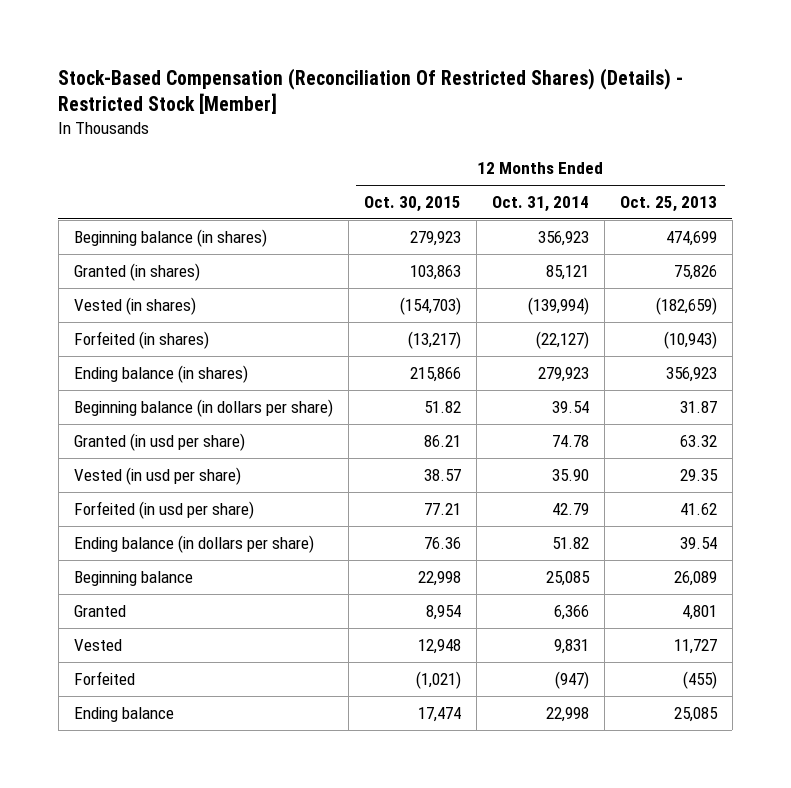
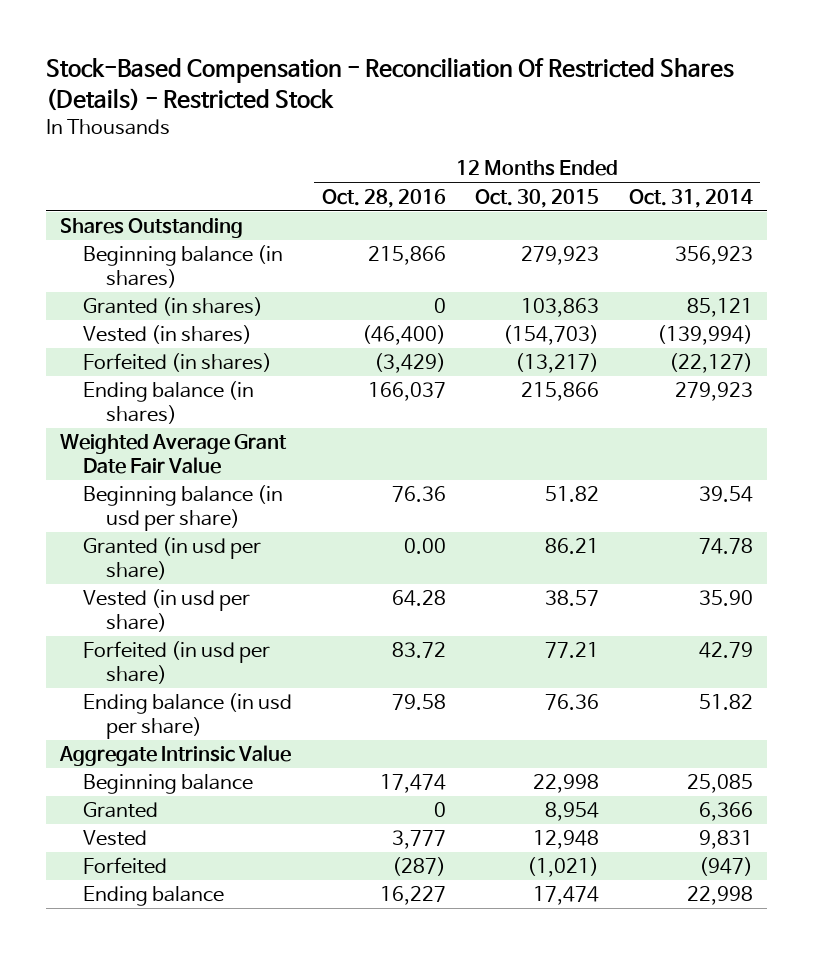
- Stock-Based Compensation (Reconciliation Of Restricted Shares) (Details) - Restricted Stock [Member]
+ Stock-Based Compensation - Reconciliation Of Restricted Shares (Details) - Restricted Stock
- | 12 Months Ended Oct. 30, 2015 | 12 Months Ended Oct. 31, 2014 | 12 Months Ended Oct. 25, 2013
+ | 12 Months Ended Oct. 28, 2016 | 12 Months Ended Oct. 30, 2015 | 12 Months Ended Oct. 31, 2014
+ Shares Outstanding
- Beginning balance (in dollars per share) | 51.82 | 39.54 | 31.87
+ Weighted Average Grant Date Fair Value
+ Beginning balance (in usd per share) | 76.36 | 51.82 | 39.54
- Ending balance (in dollars per share) | 76.36 | 51.82 | 39.54
+ Ending balance (in usd per share) | 79.58 | 76.36 | 51.82
+ Aggregate Intrinsic Value

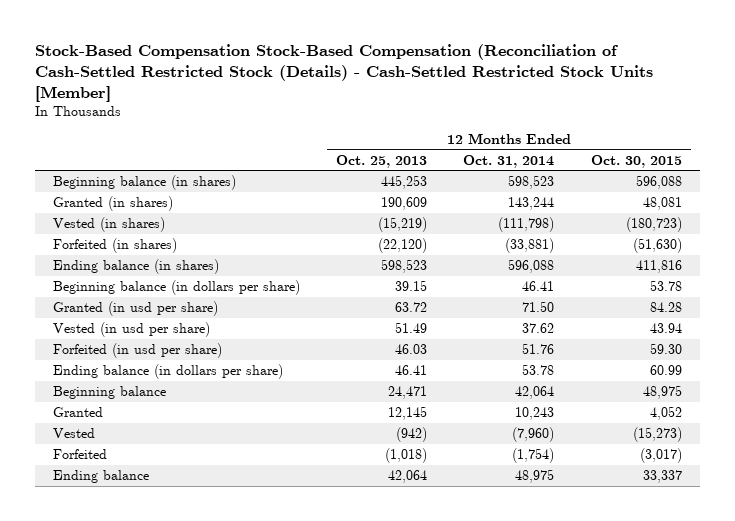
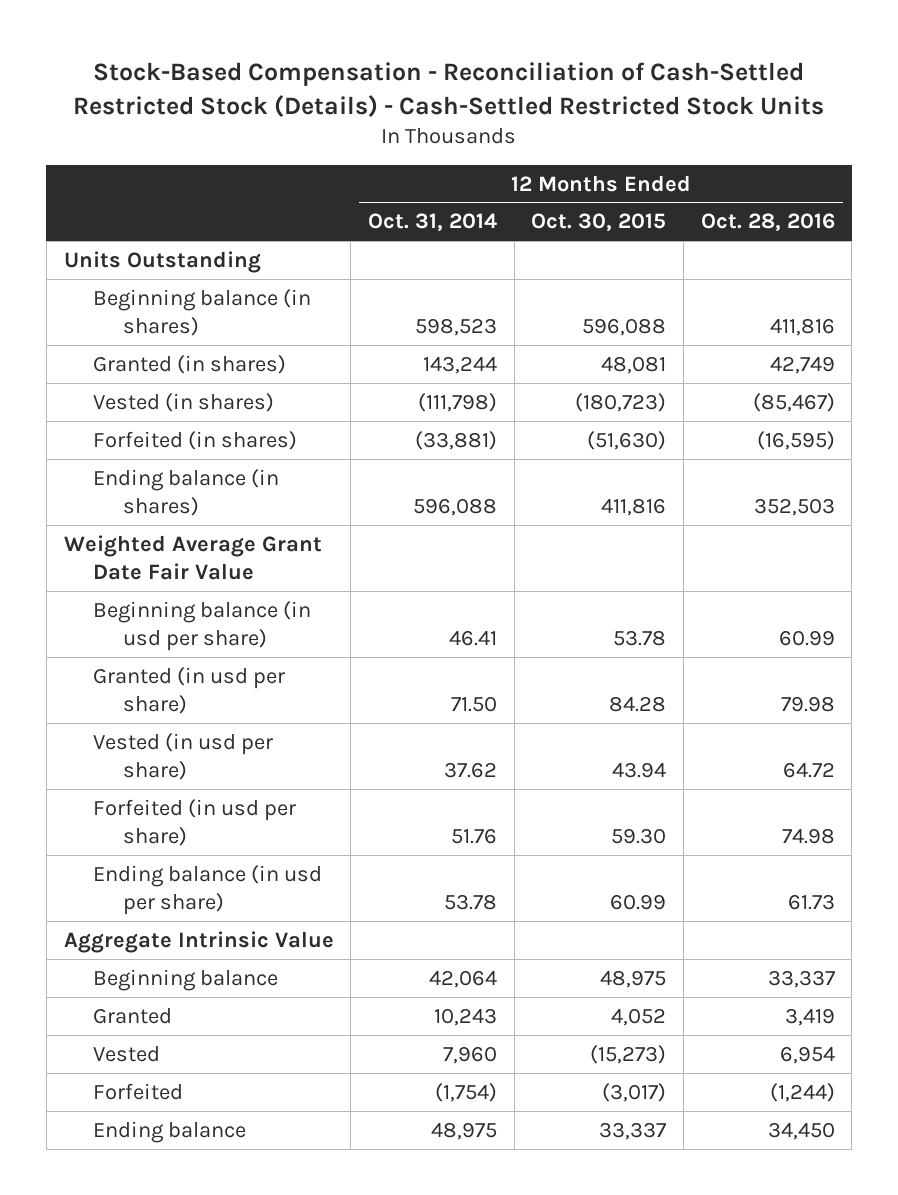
- Stock-Based Compensation Stock-Based Compensation (Reconciliation of Cash-Settled Restricted Stock (Details) - Cash-Settled Restricted Stock Units [Member]
+ Stock-Based Compensation - Reconciliation of Cash-Settled Restricted Stock (Details) - Cash-Settled Restricted Stock Units
- | 12 Months Ended Oct. 25, 2013 | 12 Months Ended Oct. 31, 2014 | 12 Months Ended Oct. 30, 2015
+ | 12 Months Ended Oct. 31, 2014 | 12 Months Ended Oct. 30, 2015 | 12 Months Ended Oct. 28, 2016
+ Units Outstanding
- Beginning balance (in dollars per share) | 39.15 | 46.41 | 53.78
+ Weighted Average Grant Date Fair Value
+ Beginning balance (in usd per share) | 46.41 | 53.78 | 60.99
- Ending balance (in dollars per share) | 46.41 | 53.78 | 60.99
+ Ending balance (in usd per share) | 53.78 | 60.99 | 61.73
+ Aggregate Intrinsic Value
- Vested | (942) | (7,960) | (15,273)
+ Vested | 7,960 | (15,273) | 6,954

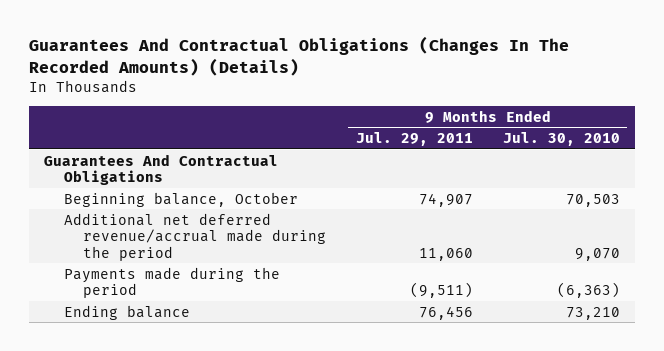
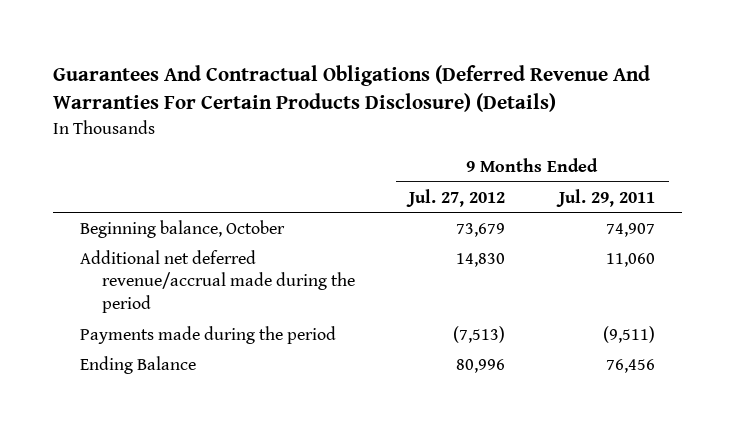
- Guarantees And Contractual Obligations (Changes In The Recorded Amounts) (Details)
+ Guarantees And Contractual Obligations (Deferred Revenue And Warranties For Certain Products Disclosure) (Details)
- | 9 Months Ended Jul. 29, 2011 | 9 Months Ended Jul. 30, 2010
+ | 9 Months Ended Jul. 27, 2012 | 9 Months Ended Jul. 29, 2011
- Guarantees And Contractual Obligations
- Ending balance | 76,456 | 73,210
+ Ending Balance | 80,996 | 76,456

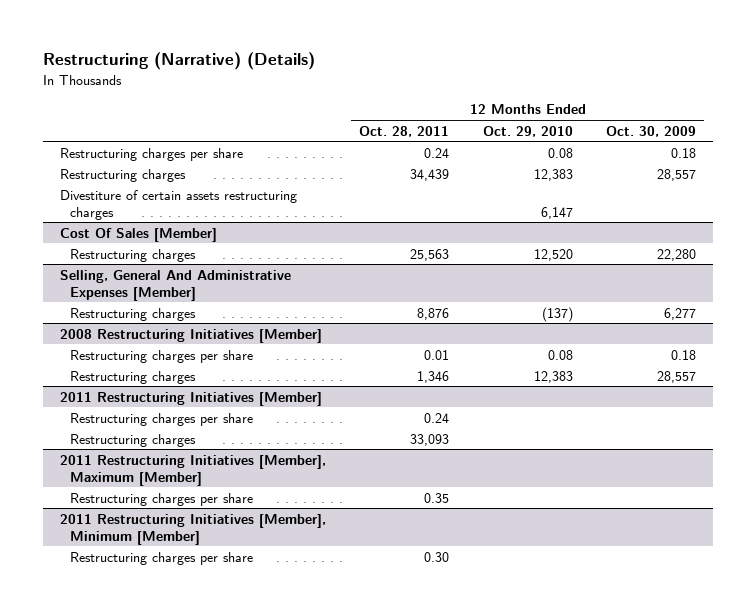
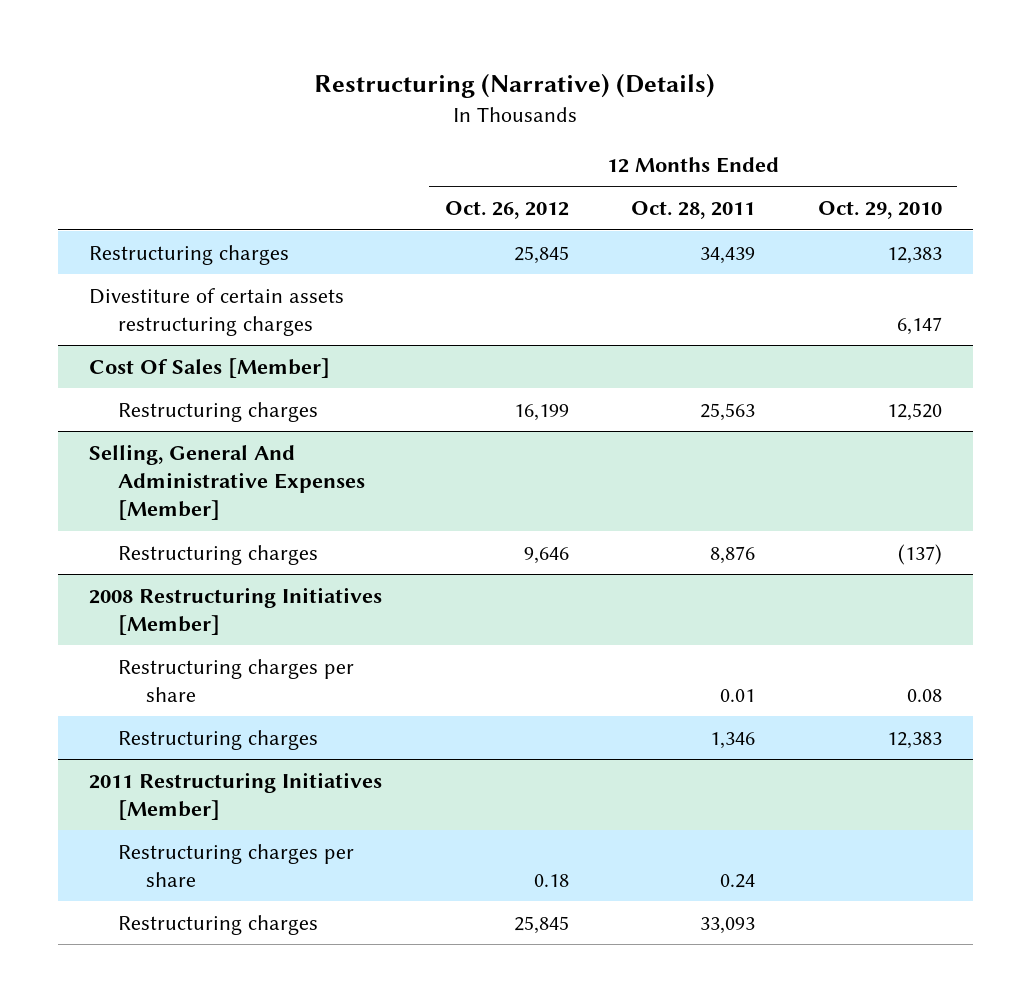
- | 12 Months Ended Oct. 28, 2011 | 12 Months Ended Oct. 29, 2010 | 12 Months Ended Oct. 30, 2009
+ | 12 Months Ended Oct. 26, 2012 | 12 Months Ended Oct. 28, 2011 | 12 Months Ended Oct. 29, 2010
- Restructuring charges per share | 0.24 | 0.08 | 0.18
- 2011 Restructuring Initiatives [Member], Maximum [Member]
- Restructuring charges per share | 0.35 | |
- 2011 Restructuring Initiatives [Member], Minimum [Member]
- Restructuring charges per share | 0.30 | |

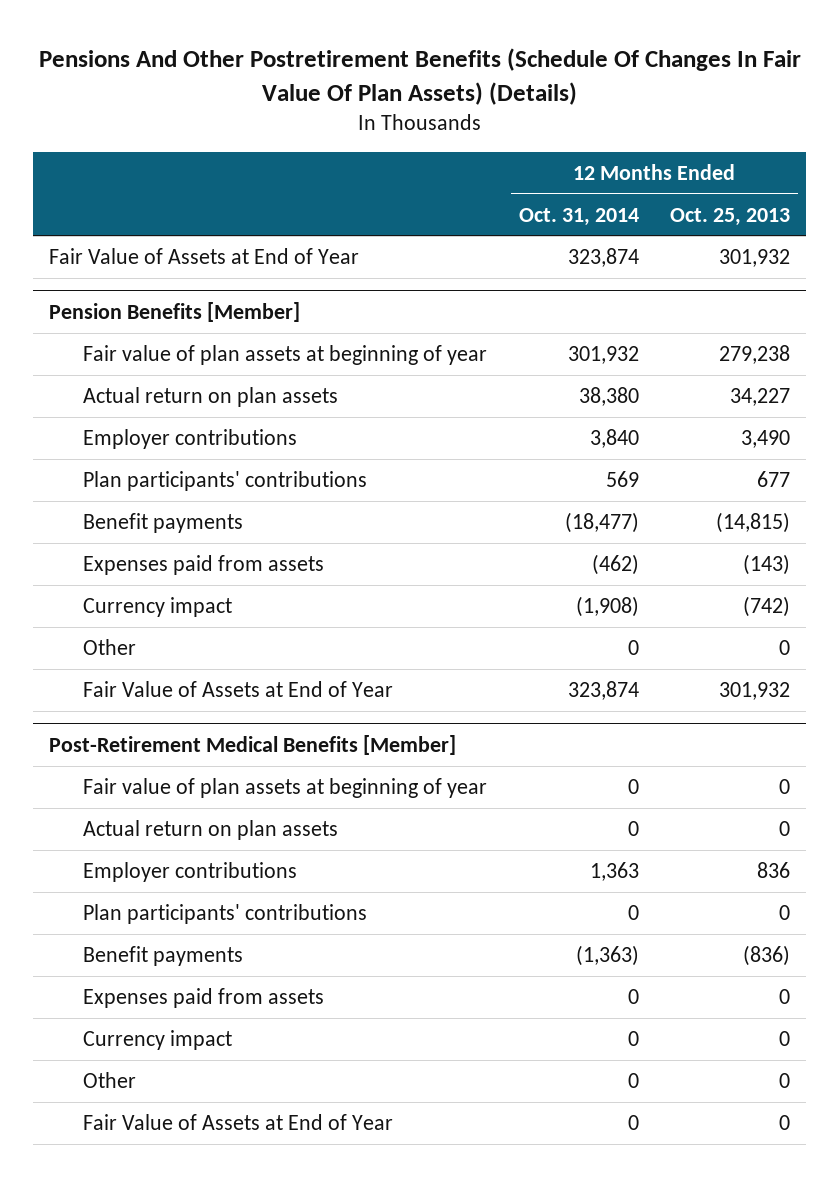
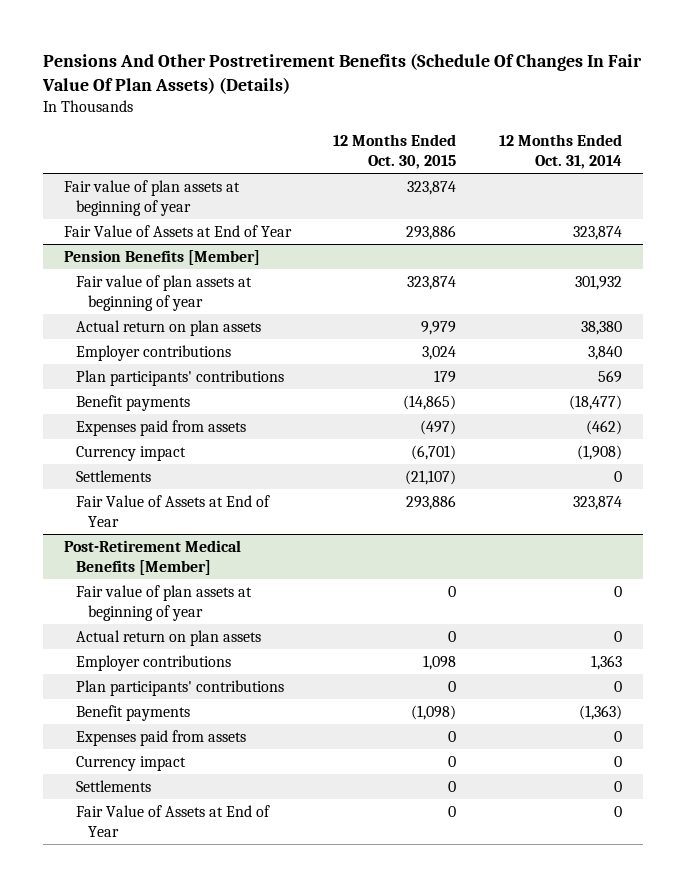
- | 12 Months Ended Oct. 31, 2014 | 12 Months Ended Oct. 25, 2013
+ | 12 Months Ended Oct. 30, 2015 | 12 Months Ended Oct. 31, 2014
+ Fair value of plan assets at beginning of year | 323,874 |
@ Pension Benefits [Member]
- Other | 0 | 0
+ Settlements | (21,107) | 0
@ Post-Retirement Medical Benefits [Member]
- Other | 0 | 0
+ Settlements | 0 | 0

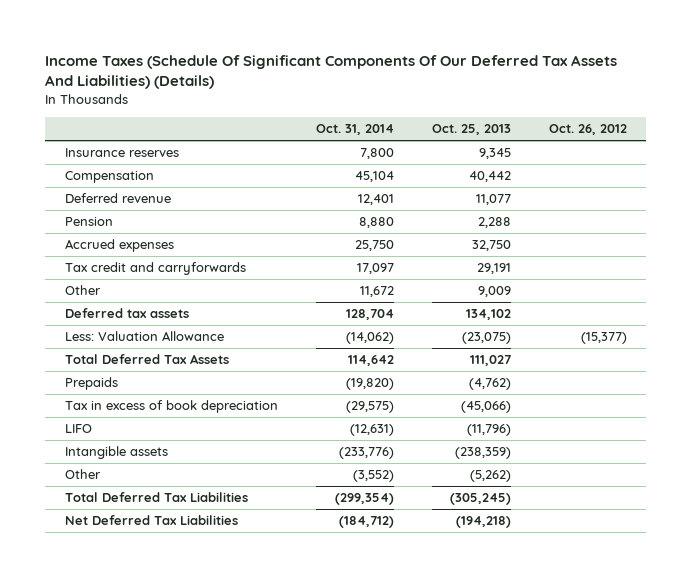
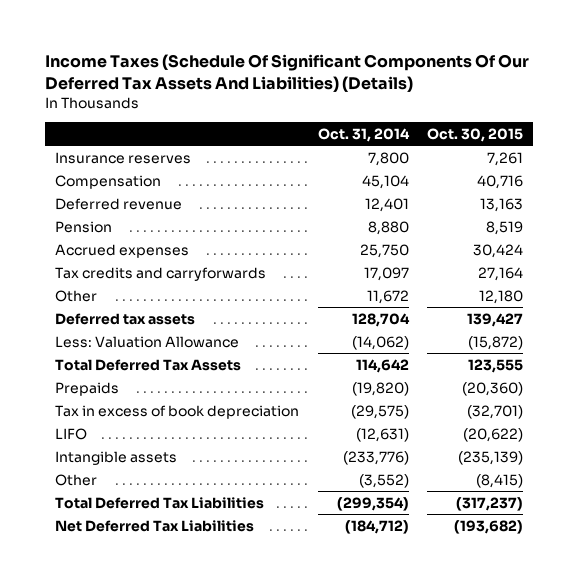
- | Oct. 31, 2014 | Oct. 25, 2013 | Oct. 26, 2012
+ | Oct. 31, 2014 | Oct. 30, 2015
- Tax credit and carryforwards | 17,097 | 29,191 |
+ Tax credits and carryforwards | 17,097 | 27,164

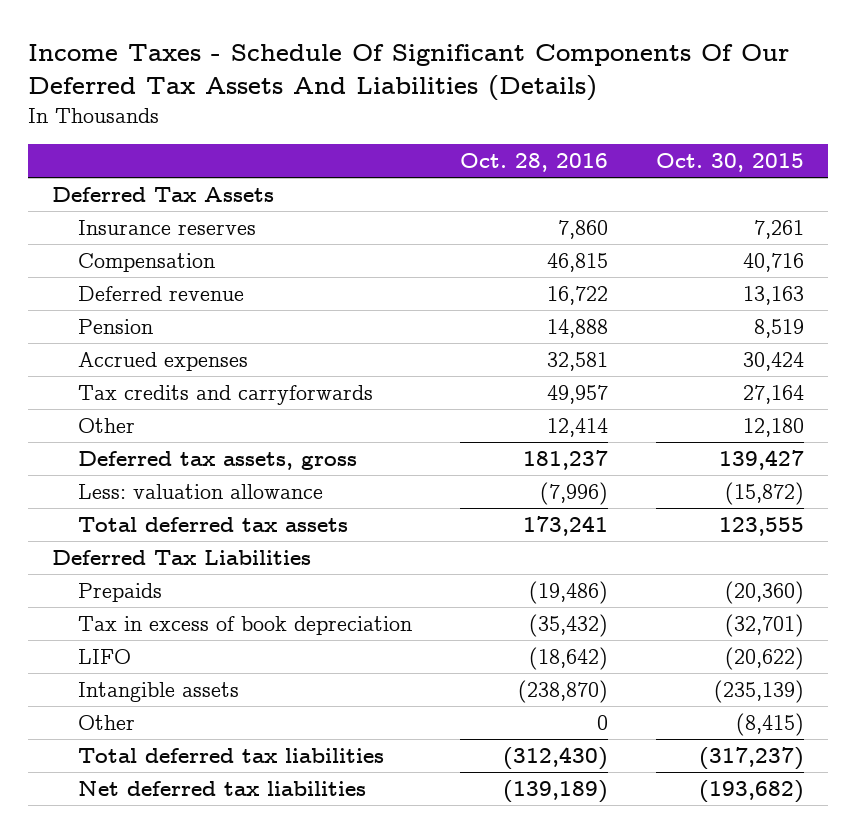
- Income Taxes (Schedule Of Significant Components Of Our Deferred Tax Assets And Liabilities) (Details)
+ Income Taxes - Schedule Of Significant Components Of Our Deferred Tax Assets And Liabilities (Details)
- | Oct. 31, 2014 | Oct. 30, 2015
+ | Oct. 28, 2016 | Oct. 30, 2015
+ Deferred Tax Assets
- Deferred tax assets | 128,704 | 139,427
- Less: Valuation Allowance | (14,062) | (15,872)
- Total Deferred Tax Assets | 114,642 | 123,555
+ Deferred tax assets, gross | 181,237 | 139,427
+ Less: valuation allowance | (7,996) | (15,872)
+ Total deferred tax assets | 173,241 | 123,555
+ Deferred Tax Liabilities
- Total Deferred Tax Liabilities | (299,354) | (317,237)
- Net Deferred Tax Liabilities | (184,712) | (193,682)
+ Total deferred tax liabilities | (312,430) | (317,237)
+ Net deferred tax liabilities | (139,189) | (193,682)

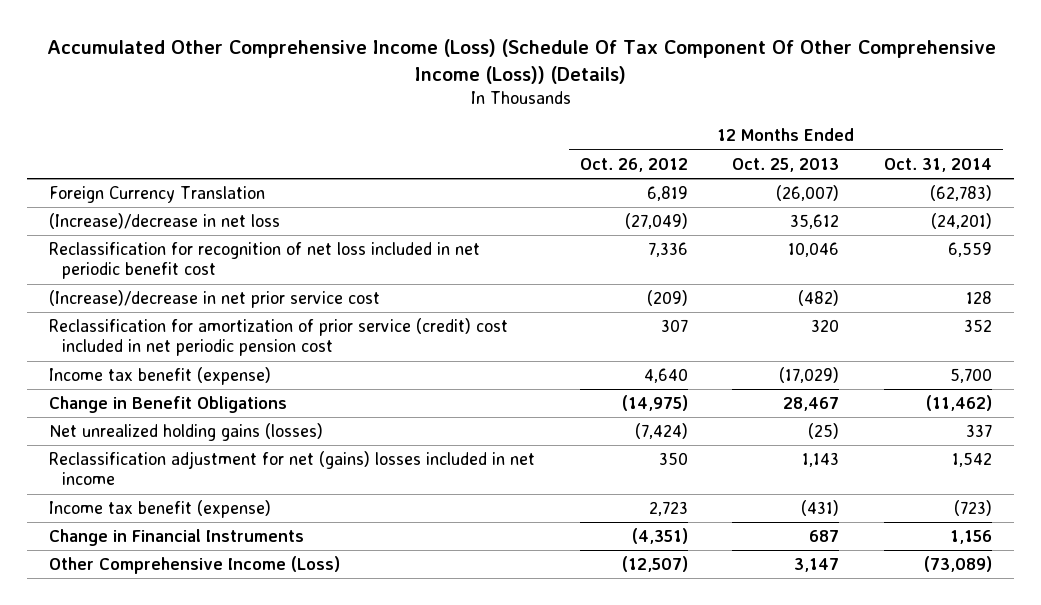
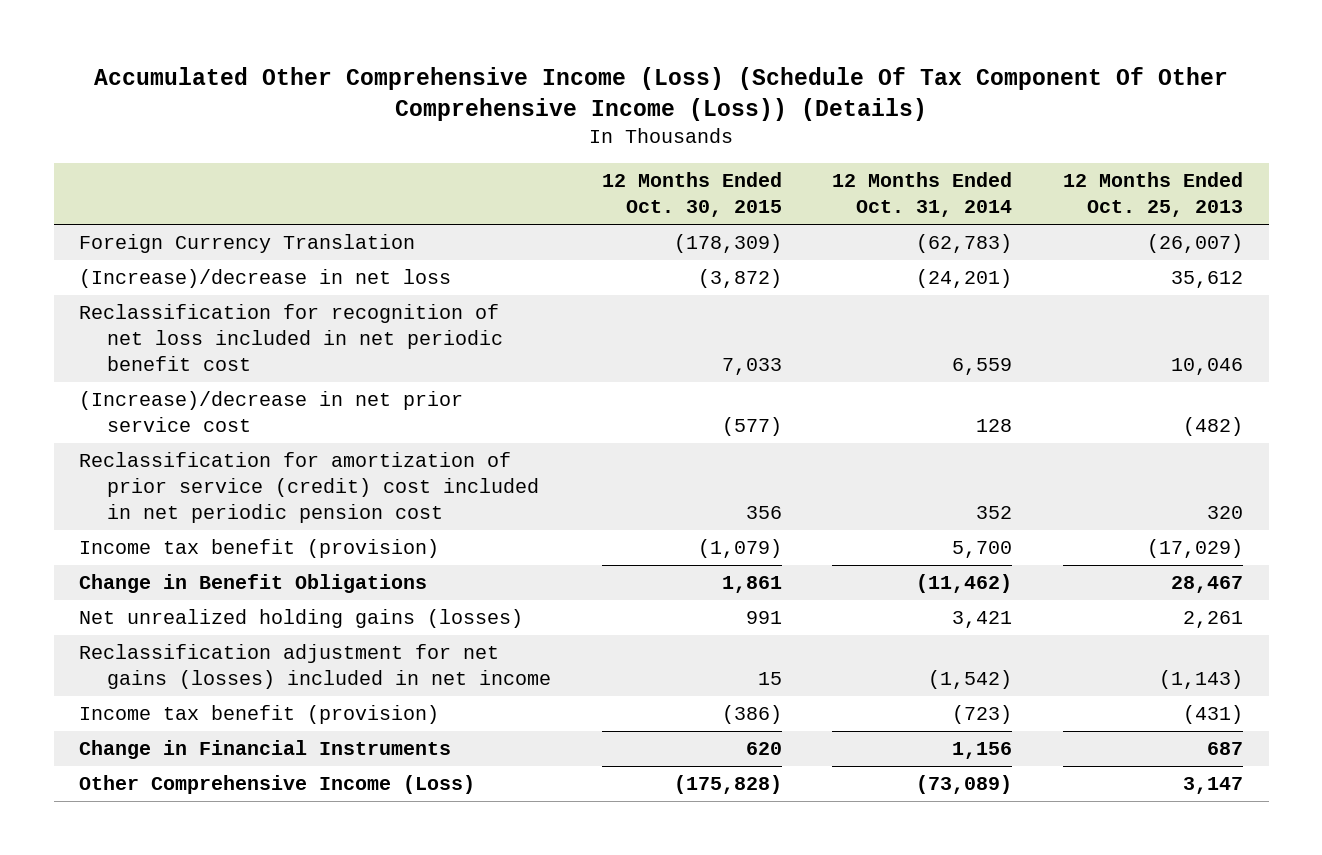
- | 12 Months Ended Oct. 26, 2012 | 12 Months Ended Oct. 25, 2013 | 12 Months Ended Oct. 31, 2014
+ | 12 Months Ended Oct. 30, 2015 | 12 Months Ended Oct. 31, 2014 | 12 Months Ended Oct. 25, 2013
- Income tax benefit (expense) | 4,640 | (17,029) | 5,700
+ Income tax benefit (provision) | (1,079) | 5,700 | (17,029)
- Net unrealized holding gains (losses) | (7,424) | (25) | 337
- Reclassification adjustment for net (gains) losses included in net income | 350 | 1,143 | 1,542
- Income tax benefit (expense) | 2,723 | (431) | (723)
+ Net unrealized holding gains (losses) | 991 | 3,421 | 2,261
+ Reclassification adjustment for net gains (losses) included in net income | 15 | (1,542) | (1,143)
+ Income tax benefit (provision) | (386) | (723) | (431)

